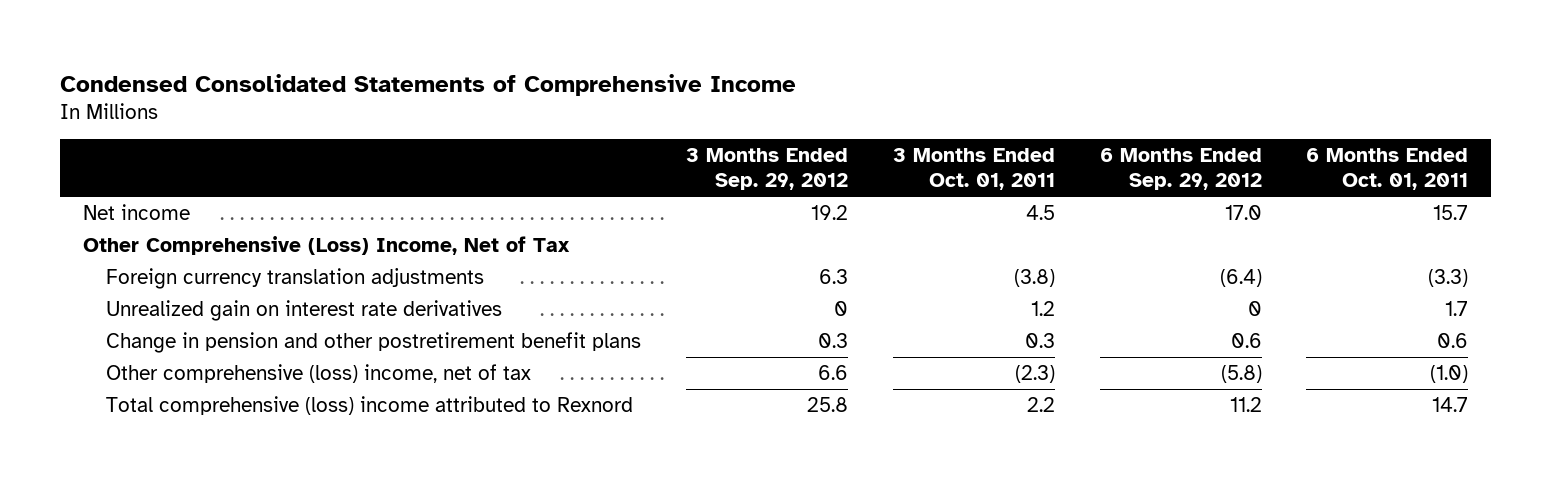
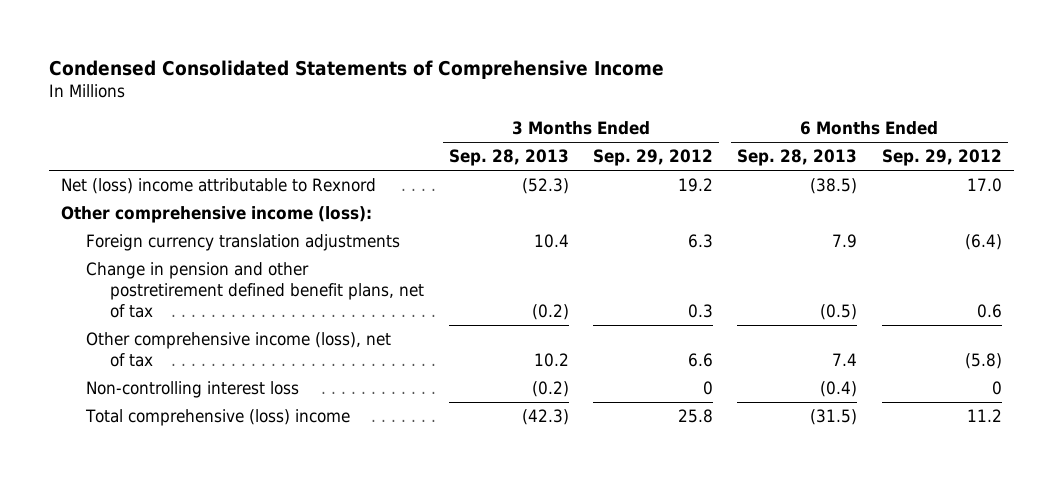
- | 3 Months Ended Sep. 29, 2012 | 3 Months Ended Oct. 01, 2011 | 6 Months Ended Sep. 29, 2012 | 6 Months Ended Oct. 01, 2011
+ | 3 Months Ended Sep. 28, 2013 | 3 Months Ended Sep. 29, 2012 | 6 Months Ended Sep. 28, 2013 | 6 Months Ended Sep. 29, 2012
- Net income | 19.2 | 4.5 | 17.0 | 15.7
- Other Comprehensive (Loss) Income, Net of Tax
+ Net (loss) income attributable to Rexnord | (52.3) | 19.2 | (38.5) | 17.0
+ Other comprehensive income (loss):
- Unrealized gain on interest rate derivatives | 0 | 1.2 | 0 | 1.7
- Change in pension and other postretirement benefit plans | 0.3 | 0.3 | 0.6 | 0.6
- Other comprehensive (loss) income, net of tax | 6.6 | (2.3) | (5.8) | (1.0)
- Total comprehensive (loss) income attributed to Rexnord | 25.8 | 2.2 | 11.2 | 14.7
+ Change in pension and other postretirement defined benefit plans, net of tax | (0.2) | 0.3 | (0.5) | 0.6
+ Other comprehensive income (loss), net of tax | 10.2 | 6.6 | 7.4 | (5.8)
+ Non-controlling interest loss | (0.2) | 0 | (0.4) | 0
+ Total comprehensive (loss) income | (42.3) | 25.8 | (31.5) | 11.2

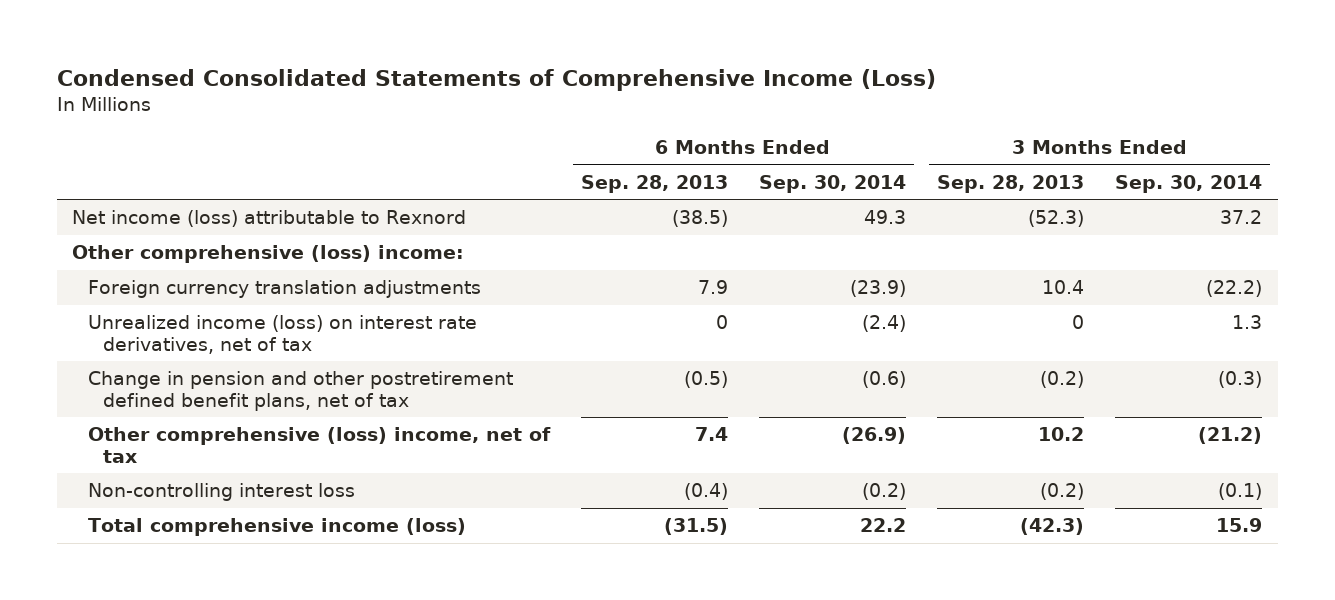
- Condensed Consolidated Statements of Comprehensive Income
+ Condensed Consolidated Statements of Comprehensive Income (Loss)
- | 3 Months Ended Sep. 28, 2013 | 3 Months Ended Sep. 29, 2012 | 6 Months Ended Sep. 28, 2013 | 6 Months Ended Sep. 29, 2012
+ | 6 Months Ended Sep. 28, 2013 | 6 Months Ended Sep. 30, 2014 | 3 Months Ended Sep. 28, 2013 | 3 Months Ended Sep. 30, 2014
- Net (loss) income attributable to Rexnord | (52.3) | 19.2 | (38.5) | 17.0
- Other comprehensive income (loss):
+ Net income (loss) attributable to Rexnord | (38.5) | 49.3 | (52.3) | 37.2
+ Other comprehensive (loss) income:
+ Unrealized income (loss) on interest rate derivatives, net of tax | 0 | (2.4) | 0 | 1.3
- Other comprehensive income (loss), net of tax | 10.2 | 6.6 | 7.4 | (5.8)
+ Other comprehensive (loss) income, net of tax | 7.4 | (26.9) | 10.2 | (21.2)
- Total comprehensive (loss) income | (42.3) | 25.8 | (31.5) | 11.2
+ Total comprehensive income (loss) | (31.5) | 22.2 | (42.3) | 15.9

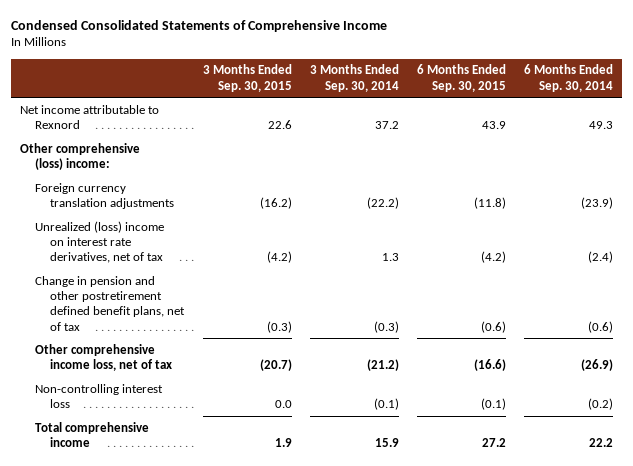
- Condensed Consolidated Statements of Comprehensive Income (Loss)
+ Condensed Consolidated Statements of Comprehensive Income
- | 6 Months Ended Sep. 28, 2013 | 6 Months Ended Sep. 30, 2014 | 3 Months Ended Sep. 28, 2013 | 3 Months Ended Sep. 30, 2014
+ | 3 Months Ended Sep. 30, 2015 | 3 Months Ended Sep. 30, 2014 | 6 Months Ended Sep. 30, 2015 | 6 Months Ended Sep. 30, 2014
- Net income (loss) attributable to Rexnord | (38.5) | 49.3 | (52.3) | 37.2
+ Net income attributable to Rexnord | 22.6 | 37.2 | 43.9 | 49.3
- Unrealized income (loss) on interest rate derivatives, net of tax | 0 | (2.4) | 0 | 1.3
+ Unrealized (loss) income on interest rate derivatives, net of tax | (4.2) | 1.3 | (4.2) | (2.4)
- Other comprehensive (loss) income, net of tax | 7.4 | (26.9) | 10.2 | (21.2)
+ Other comprehensive income loss, net of tax | (20.7) | (21.2) | (16.6) | (26.9)
- Total comprehensive income (loss) | (31.5) | 22.2 | (42.3) | 15.9
+ Total comprehensive income | 1.9 | 15.9 | 27.2 | 22.2

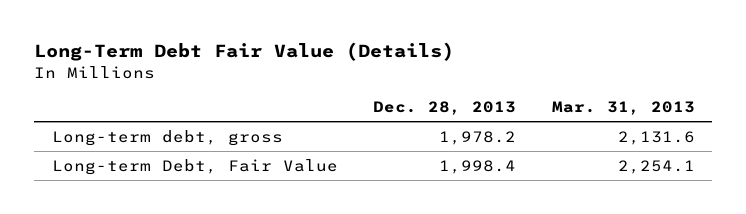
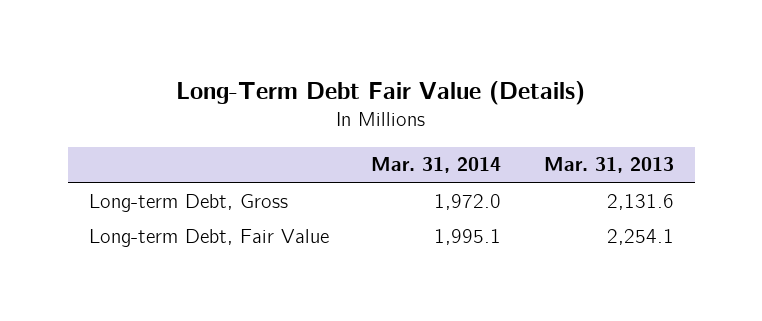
- | Dec. 28, 2013 | Mar. 31, 2013
+ | Mar. 31, 2014 | Mar. 31, 2013
- Long-term debt, gross | 1,978.2 | 2,131.6
+ Long-term Debt, Gross | 1,972.0 | 2,131.6

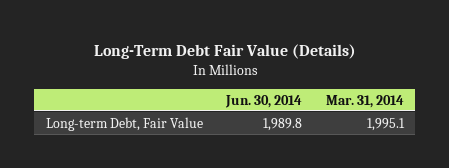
- | Mar. 31, 2014 | Mar. 31, 2013
+ | Jun. 30, 2014 | Mar. 31, 2014
- Long-term Debt, Gross | 1,972.0 | 2,131.6

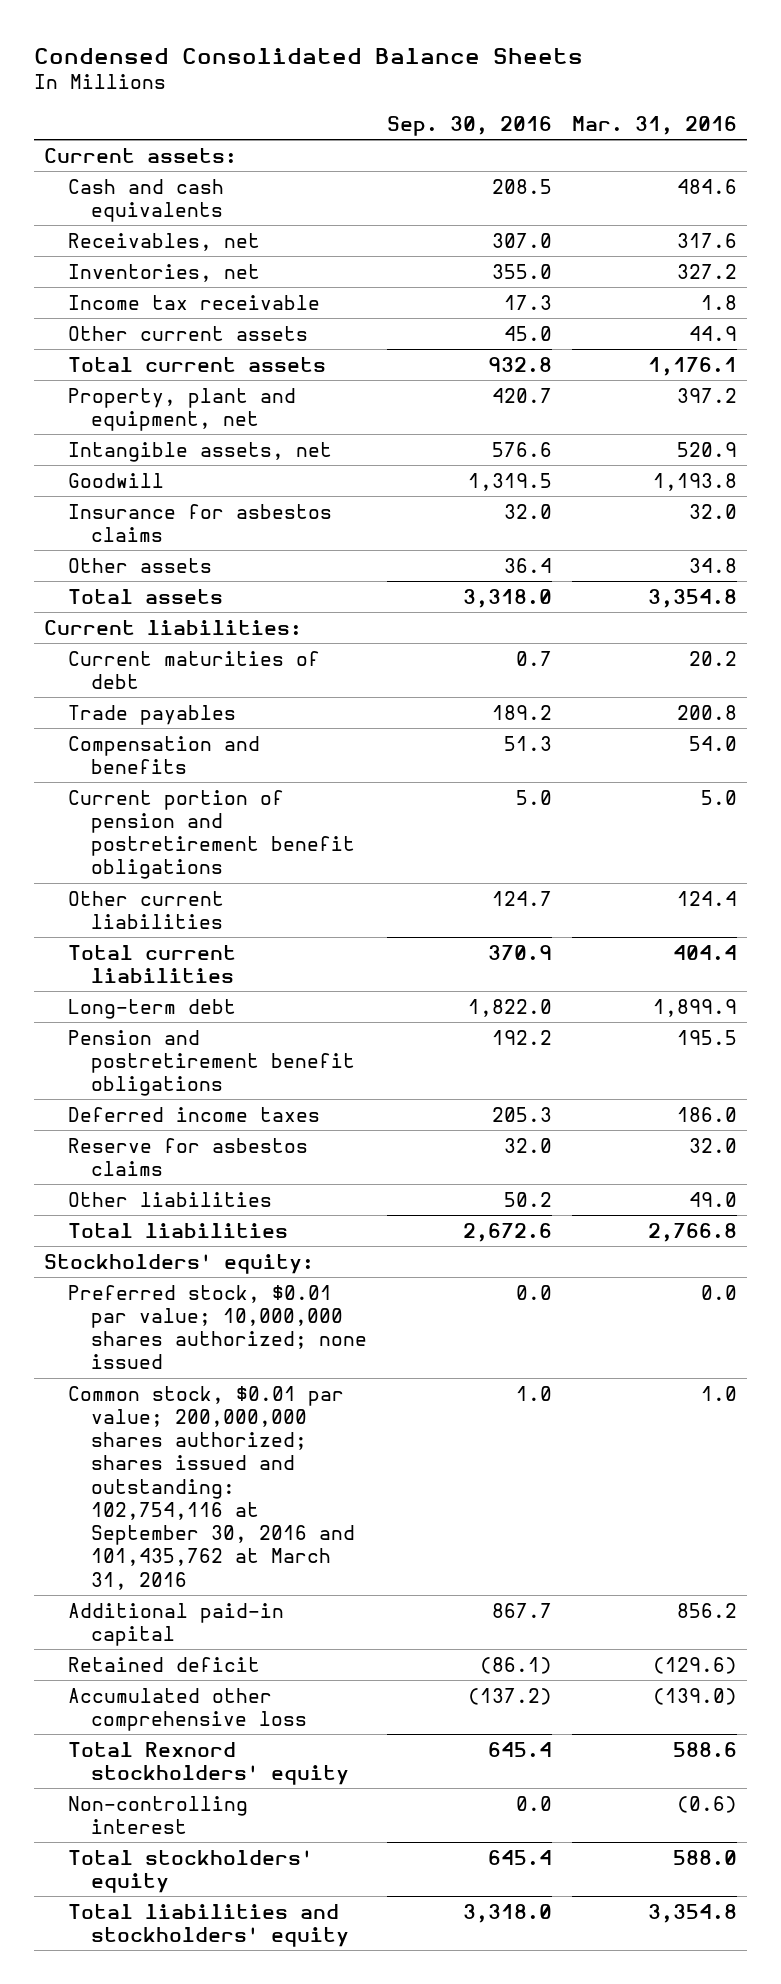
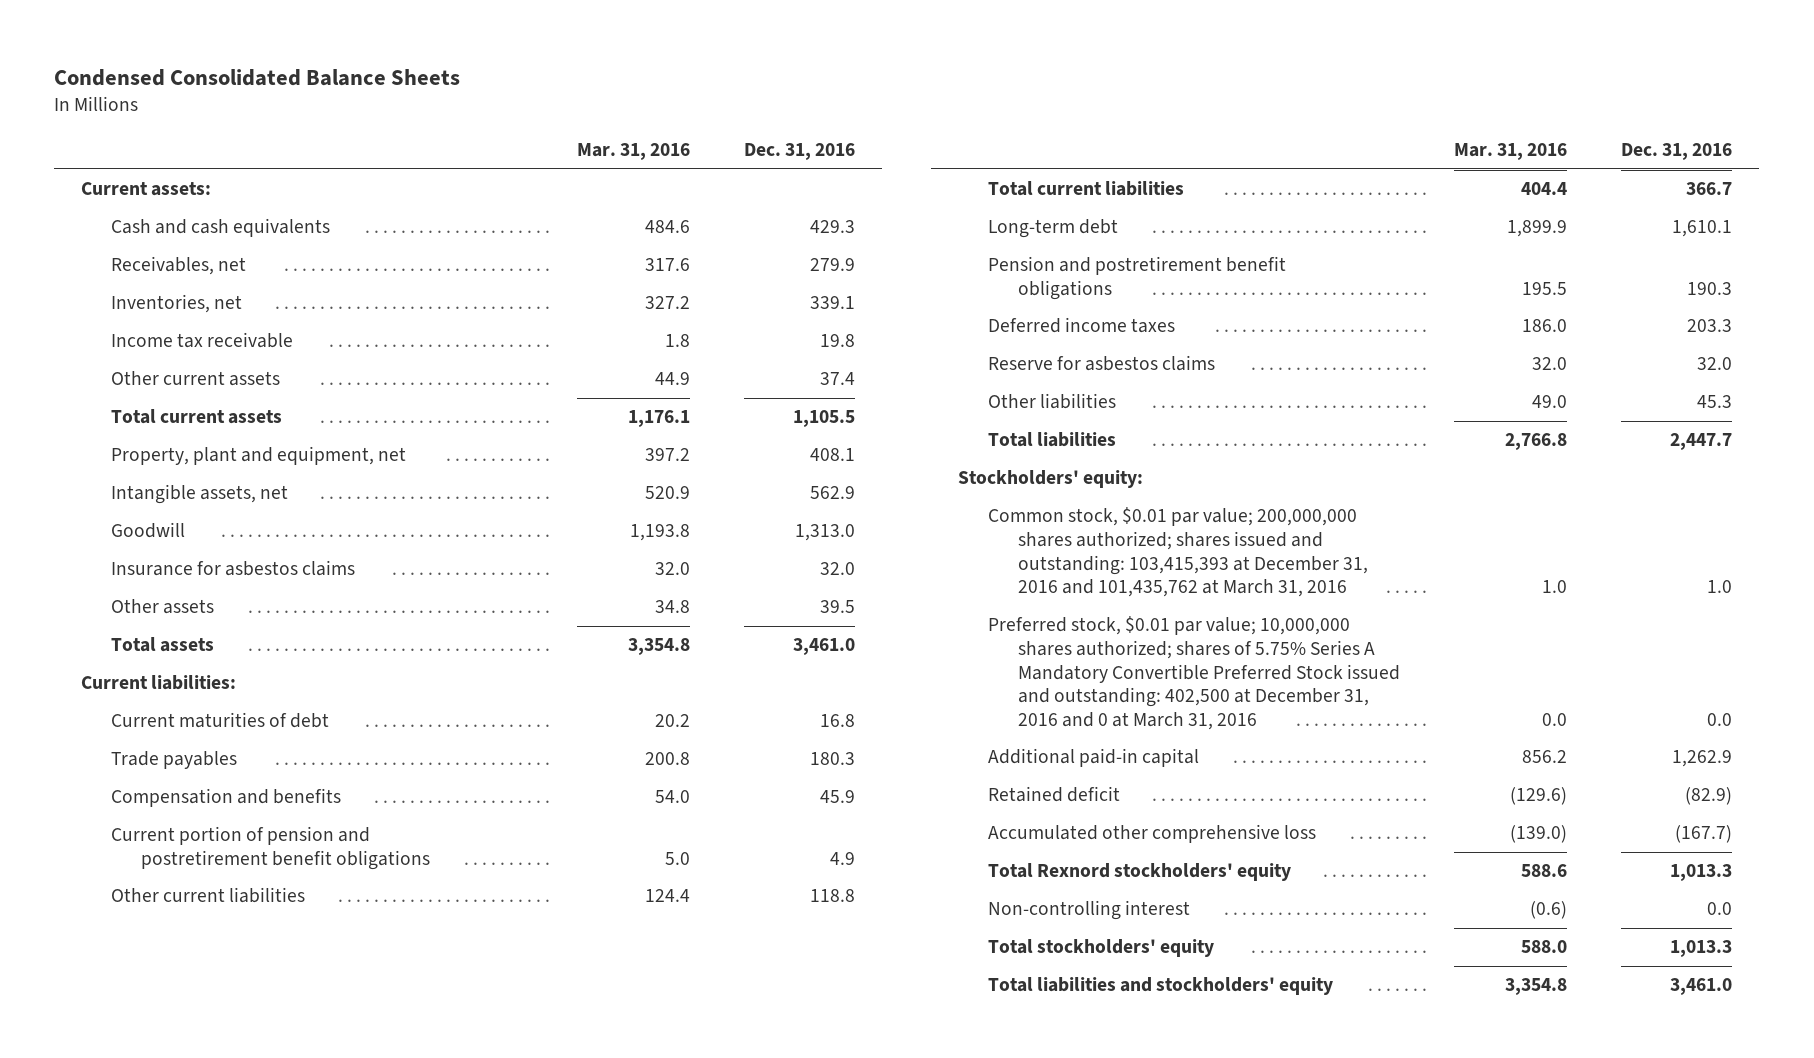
- | Sep. 30, 2016 | Mar. 31, 2016
+ | Mar. 31, 2016 | Dec. 31, 2016
- Preferred stock, $0.01 par value; 10,000,000 shares authorized; none issued | 0.0 | 0.0
- Common stock, $0.01 par value; 200,000,000 shares authorized; shares issued and outstanding: 102,754,116 at September 30, 2016 and 101,435,762 at March 31, 2016 | 1.0 | 1.0
+ Common stock, $0.01 par value; 200,000,000 shares authorized; shares issued and outstanding: 103,415,393 at December 31, 2016 and 101,435,762 at March 31, 2016 | 1.0 | 1.0
+ Preferred stock, $0.01 par value; 10,000,000 shares authorized; shares of 5.75% Series A Mandatory Convertible Preferred Stock issued and outstanding: 402,500 at December 31, 2016 and 0 at March 31, 2016 | 0.0 | 0.0

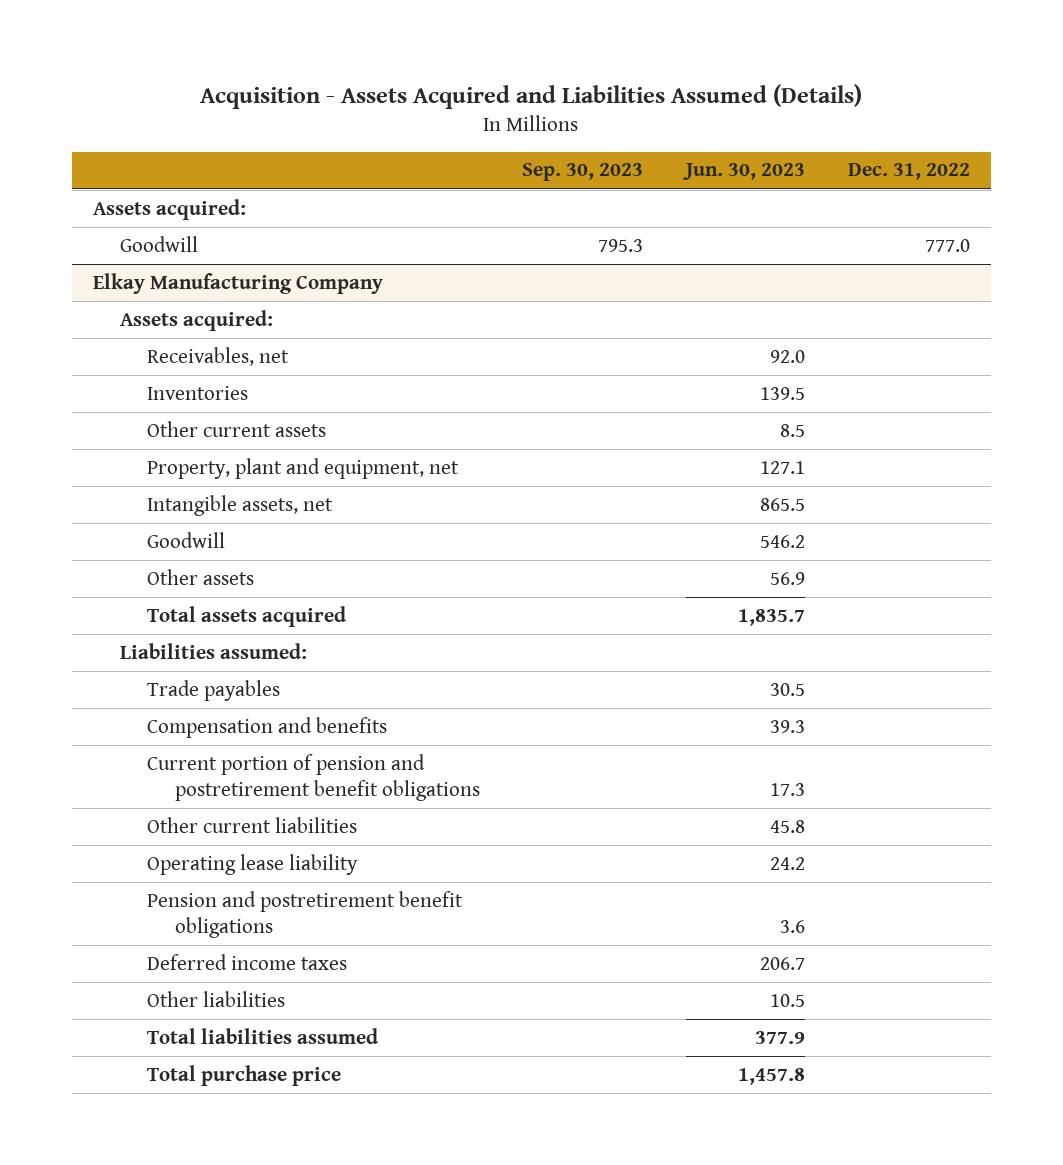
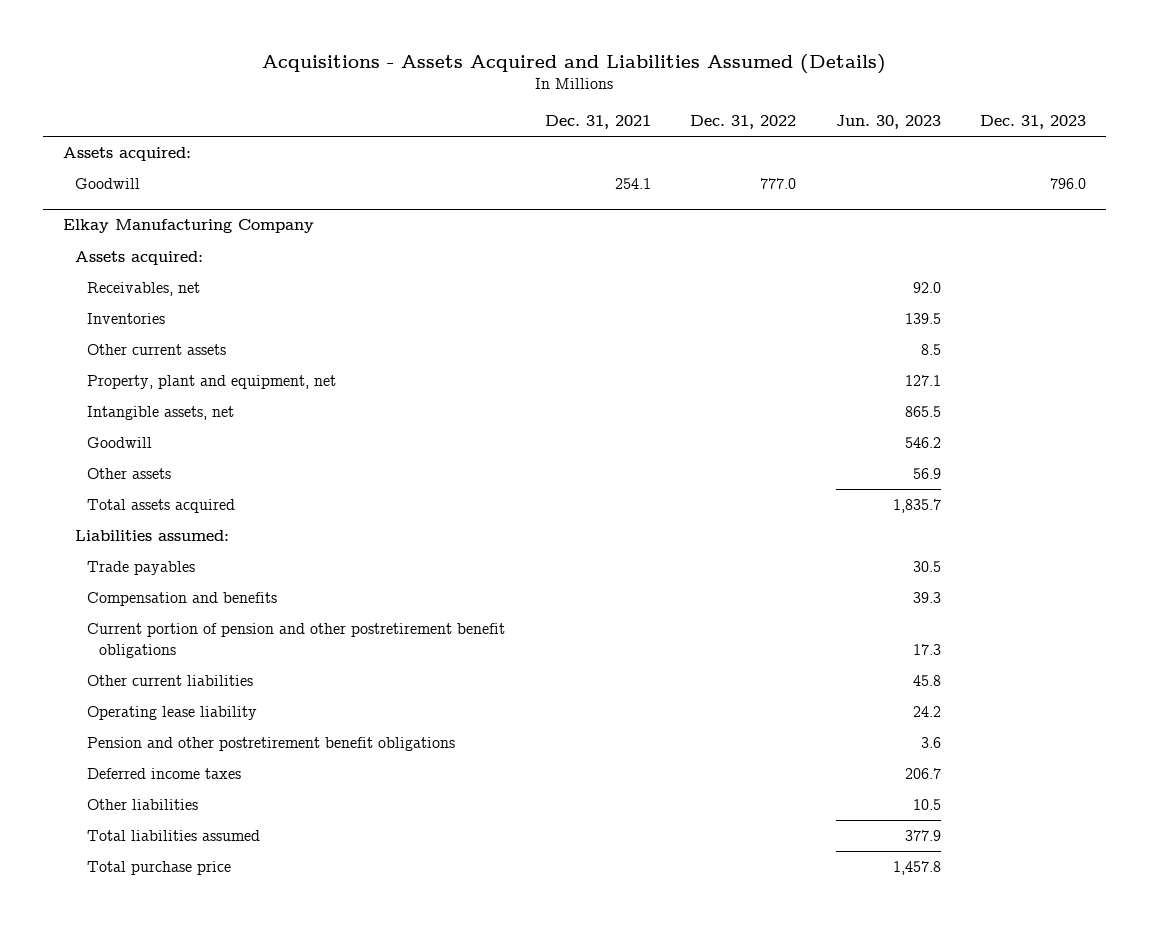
- Acquisition - Assets Acquired and Liabilities Assumed (Details)
+ Acquisitions - Assets Acquired and Liabilities Assumed (Details)
- | Sep. 30, 2023 | Jun. 30, 2023 | Dec. 31, 2022
+ | Dec. 31, 2021 | Dec. 31, 2022 | Jun. 30, 2023 | Dec. 31, 2023
@ Elkay Manufacturing Company
- Current portion of pension and postretirement benefit obligations | | 17.3 |
+ Current portion of pension and other postretirement benefit obligations | | | 17.3 |
- Pension and postretirement benefit obligations | | 3.6 |
+ Pension and other postretirement benefit obligations | | | 3.6 |

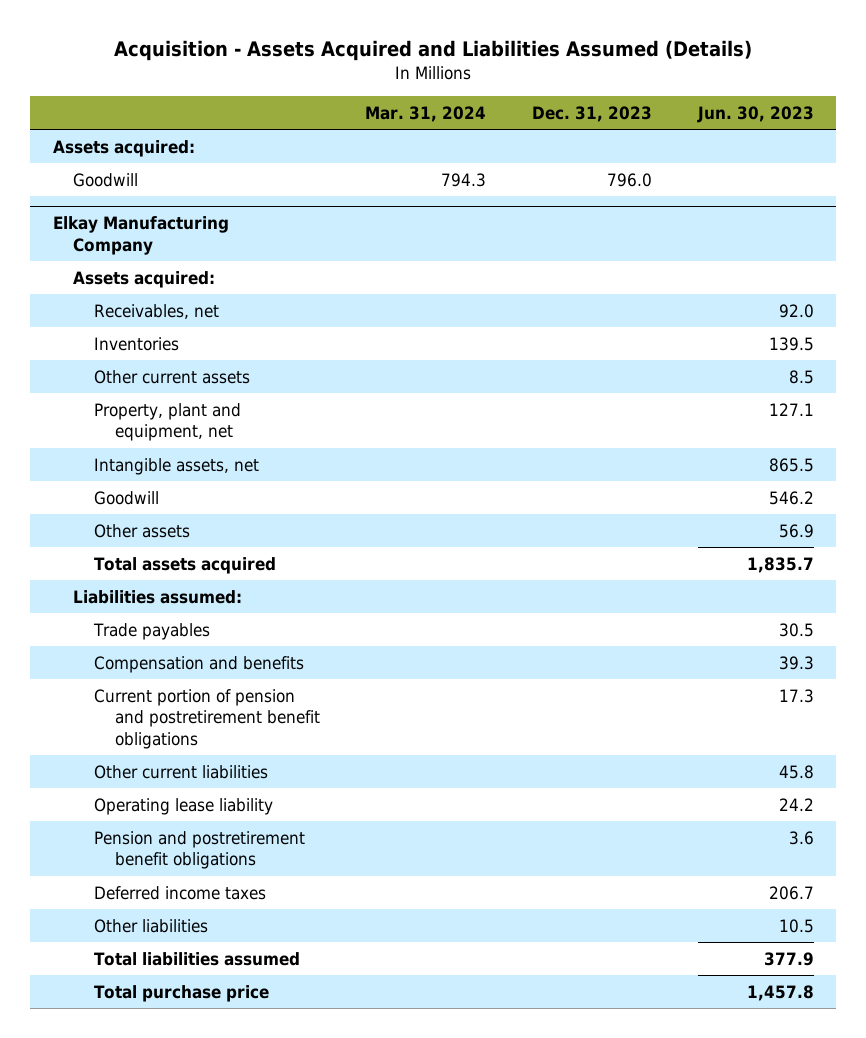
- Acquisitions - Assets Acquired and Liabilities Assumed (Details)
+ Acquisition - Assets Acquired and Liabilities Assumed (Details)
- | Dec. 31, 2021 | Dec. 31, 2022 | Jun. 30, 2023 | Dec. 31, 2023
+ | Mar. 31, 2024 | Dec. 31, 2023 | Jun. 30, 2023
@ Elkay Manufacturing Company
- Current portion of pension and other postretirement benefit obligations | | | 17.3 |
+ Current portion of pension and postretirement benefit obligations | | | 17.3
- Pension and other postretirement benefit obligations | | | 3.6 |
+ Pension and postretirement benefit obligations | | | 3.6

